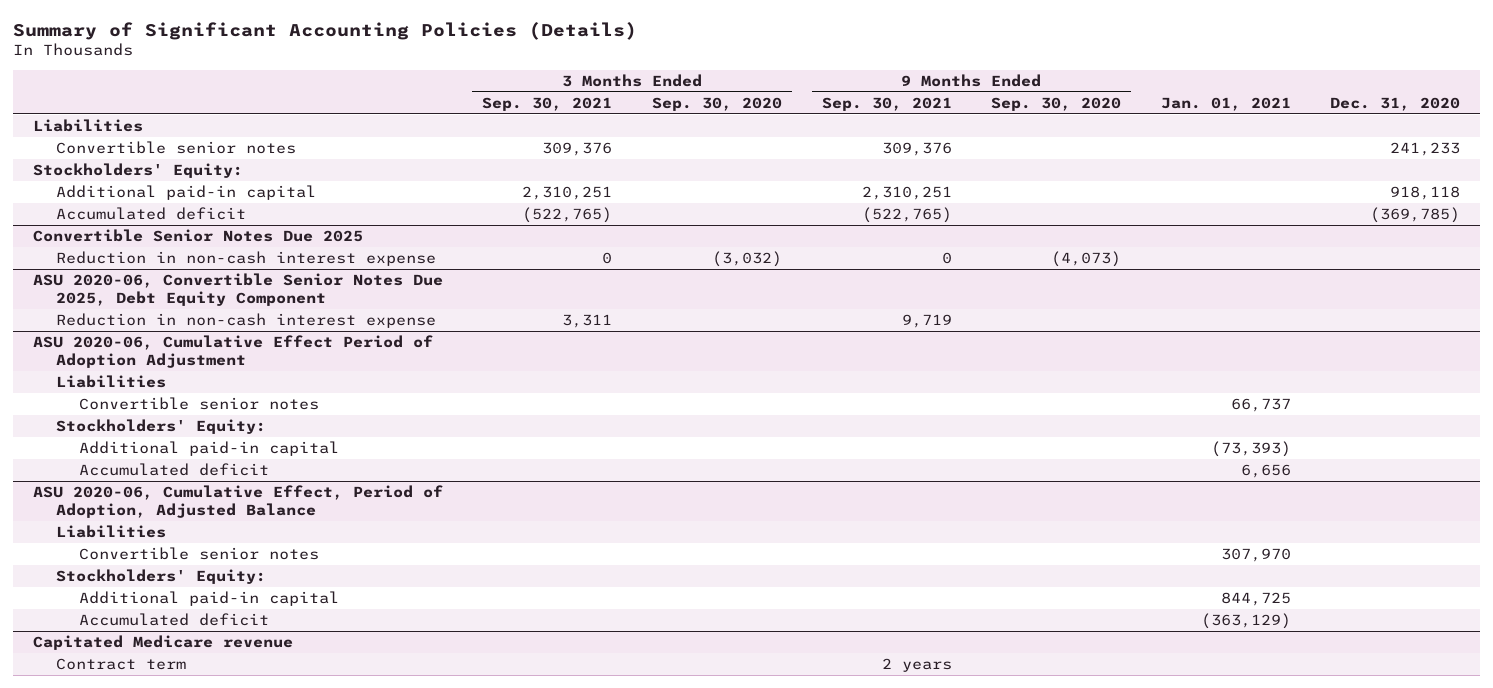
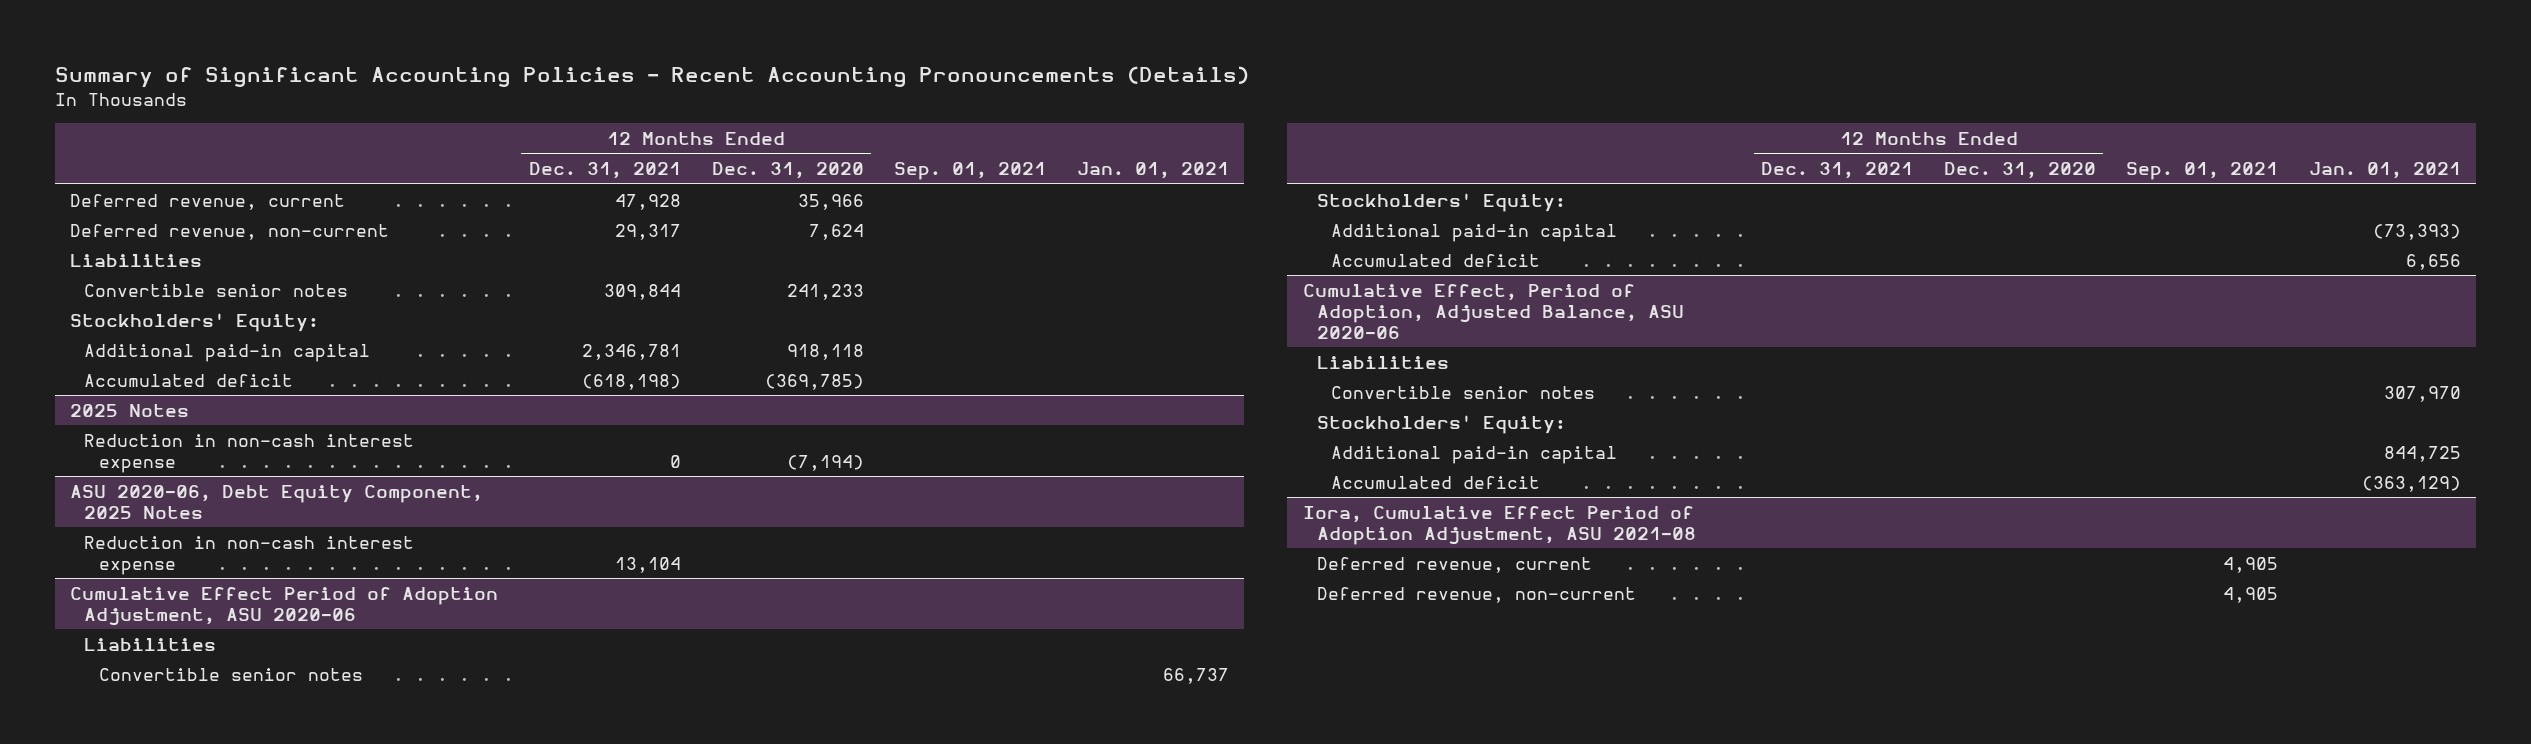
- Summary of Significant Accounting Policies (Details)
+ Summary of Significant Accounting Policies - Recent Accounting Pronouncements (Details)
- | 3 Months Ended Sep. 30, 2021 | 3 Months Ended Sep. 30, 2020 | 9 Months Ended Sep. 30, 2021 | 9 Months Ended Sep. 30, 2020 | Jan. 01, 2021 | Dec. 31, 2020
+ | 12 Months Ended Dec. 31, 2021 | 12 Months Ended Dec. 31, 2020 | Sep. 01, 2021 | Jan. 01, 2021
+ Deferred revenue, current | 47,928 | 35,966 | |
+ Deferred revenue, non-current | 29,317 | 7,624 | |
- Convertible Senior Notes Due 2025
+ 2025 Notes
- ASU 2020-06, Convertible Senior Notes Due 2025, Debt Equity Component
+ ASU 2020-06, Debt Equity Component, 2025 Notes
- ASU 2020-06, Cumulative Effect Period of Adoption Adjustment
+ Cumulative Effect Period of Adoption Adjustment, ASU 2020-06
- ASU 2020-06, Cumulative Effect, Period of Adoption, Adjusted Balance
+ Cumulative Effect, Period of Adoption, Adjusted Balance, ASU 2020-06
- Capitated Medicare revenue
- Contract term | | | 2 years | | |
+ Iora, Cumulative Effect Period of Adoption Adjustment, ASU 2021-08
+ Deferred revenue, current | | | 4,905 |
+ Deferred revenue, non-current | | | 4,905 |

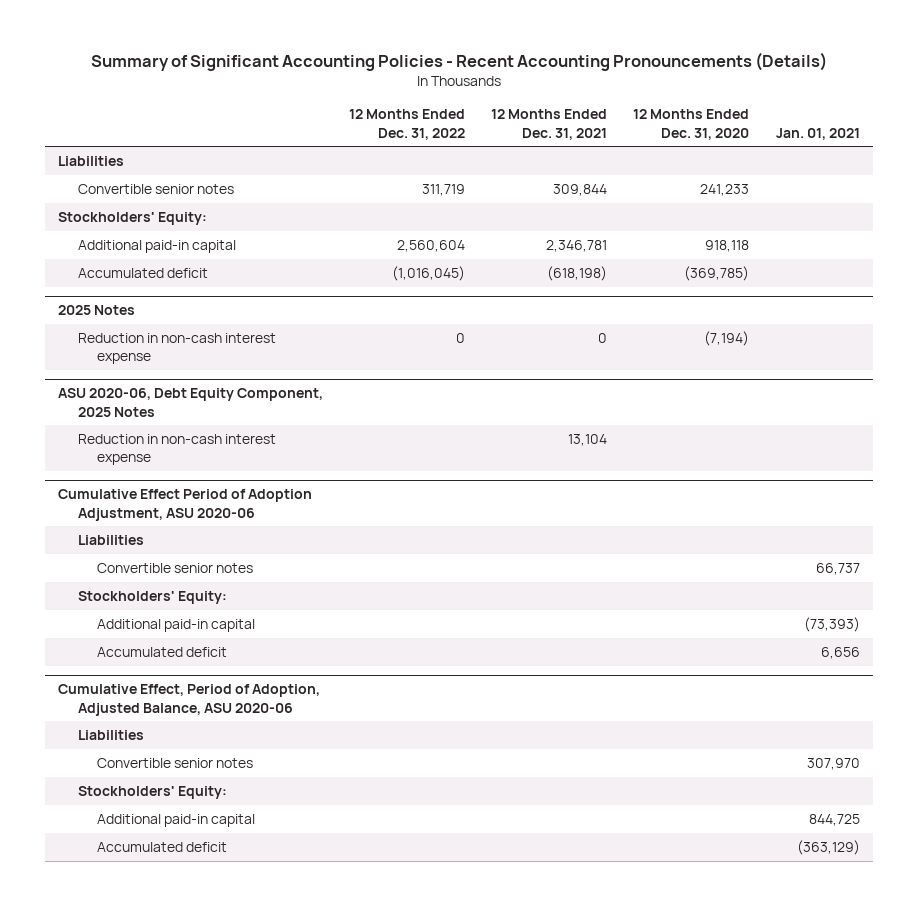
- | 12 Months Ended Dec. 31, 2021 | 12 Months Ended Dec. 31, 2020 | Sep. 01, 2021 | Jan. 01, 2021
+ | 12 Months Ended Dec. 31, 2022 | 12 Months Ended Dec. 31, 2021 | 12 Months Ended Dec. 31, 2020 | Jan. 01, 2021
- Deferred revenue, current | 47,928 | 35,966 | |
- Deferred revenue, non-current | 29,317 | 7,624 | |
- Iora, Cumulative Effect Period of Adoption Adjustment, ASU 2021-08
- Deferred revenue, current | | | 4,905 |
- Deferred revenue, non-current | | | 4,905 |

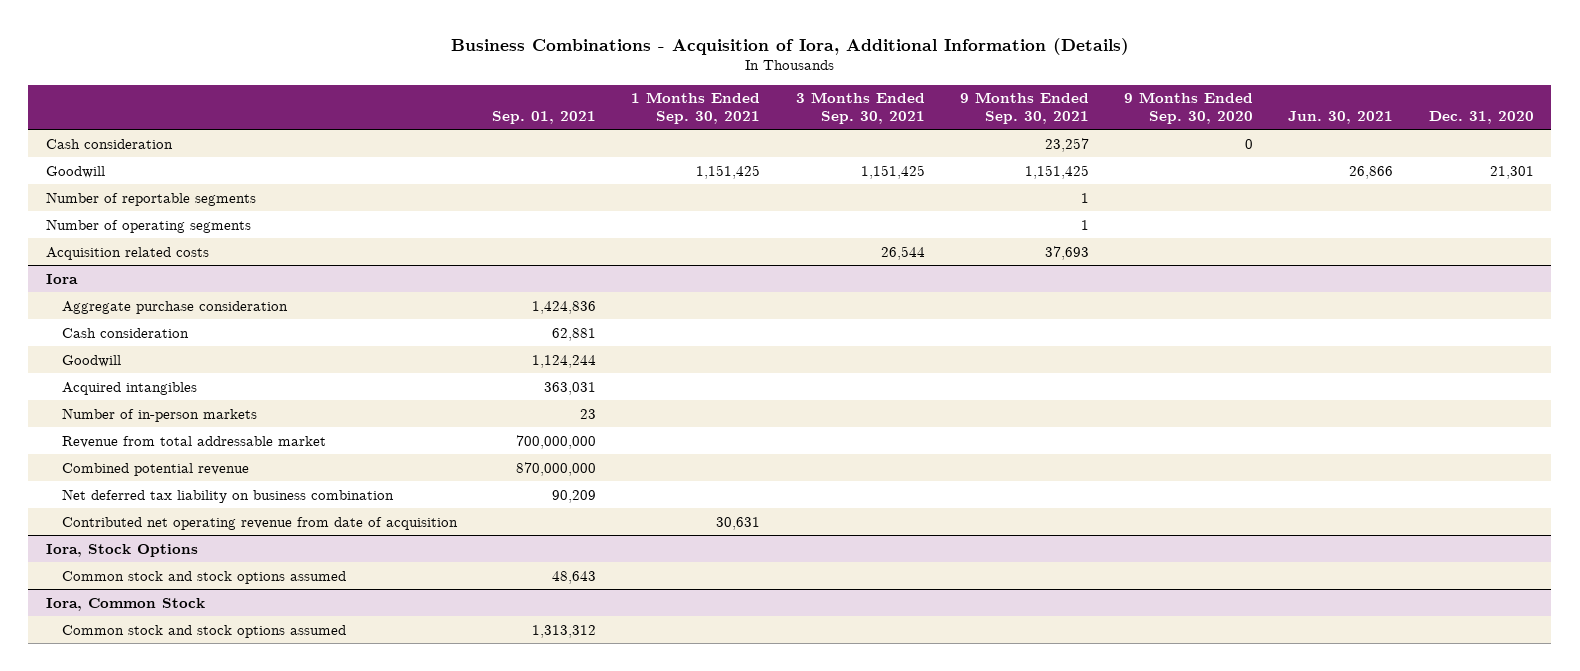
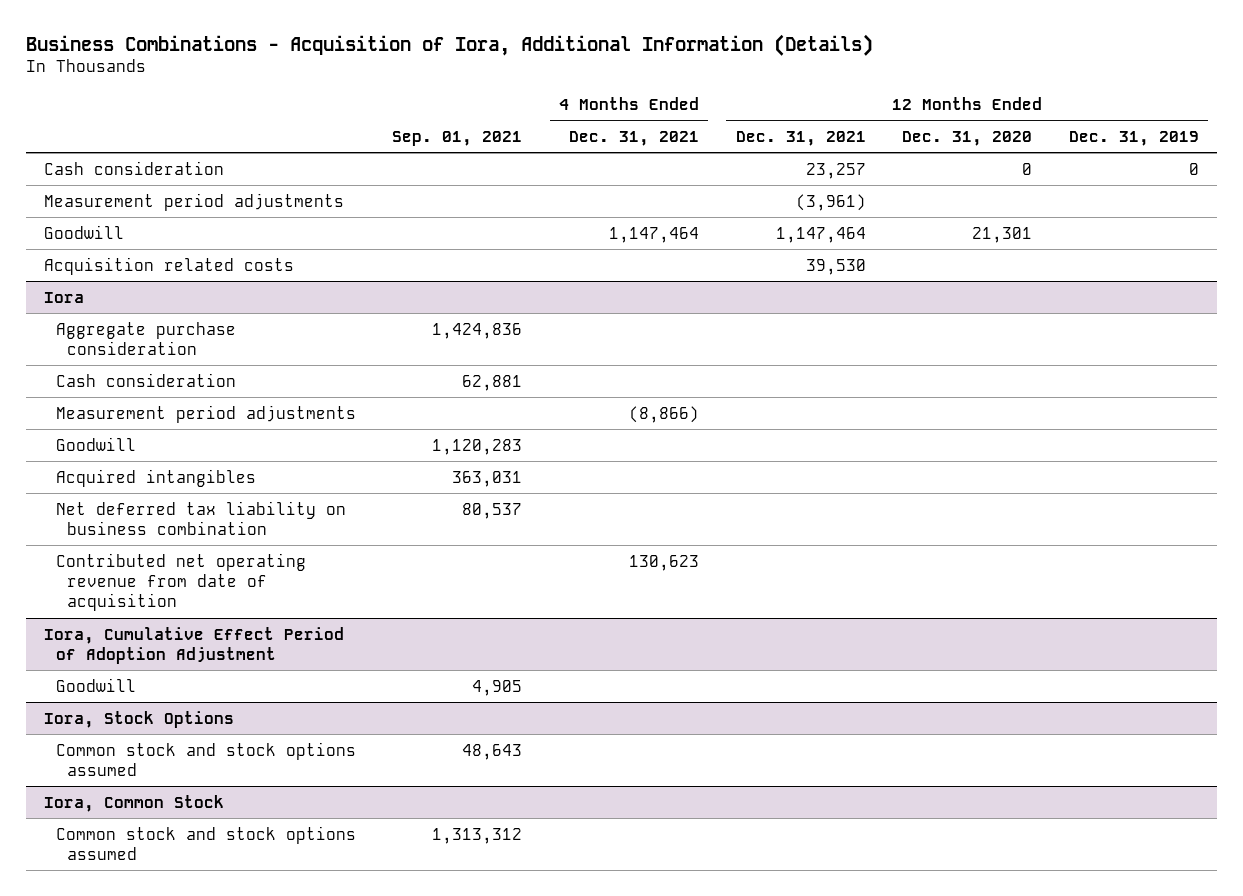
- | Sep. 01, 2021 | 1 Months Ended Sep. 30, 2021 | 3 Months Ended Sep. 30, 2021 | 9 Months Ended Sep. 30, 2021 | 9 Months Ended Sep. 30, 2020 | Jun. 30, 2021 | Dec. 31, 2020
+ | Sep. 01, 2021 | 4 Months Ended Dec. 31, 2021 | 12 Months Ended Dec. 31, 2021 | 12 Months Ended Dec. 31, 2020 | 12 Months Ended Dec. 31, 2019
+ Measurement period adjustments | | | (3,961) | |
- Number of reportable segments | | | | 1 | | |
- Number of operating segments | | | | 1 | | |
@ Iora
- Goodwill | 1,124,244 | | | | | |
+ Measurement period adjustments | | (8,866) | | |
+ Goodwill | 1,120,283 | | | |
- Number of in-person markets | 23 | | | | | |
- Revenue from total addressable market | 700,000,000 | | | | | |
- Combined potential revenue | 870,000,000 | | | | | |
- Net deferred tax liability on business combination | 90,209 | | | | | |
+ Net deferred tax liability on business combination | 80,537 | | | |
+ Iora, Cumulative Effect Period of Adoption Adjustment
+ Goodwill | 4,905 | | | |

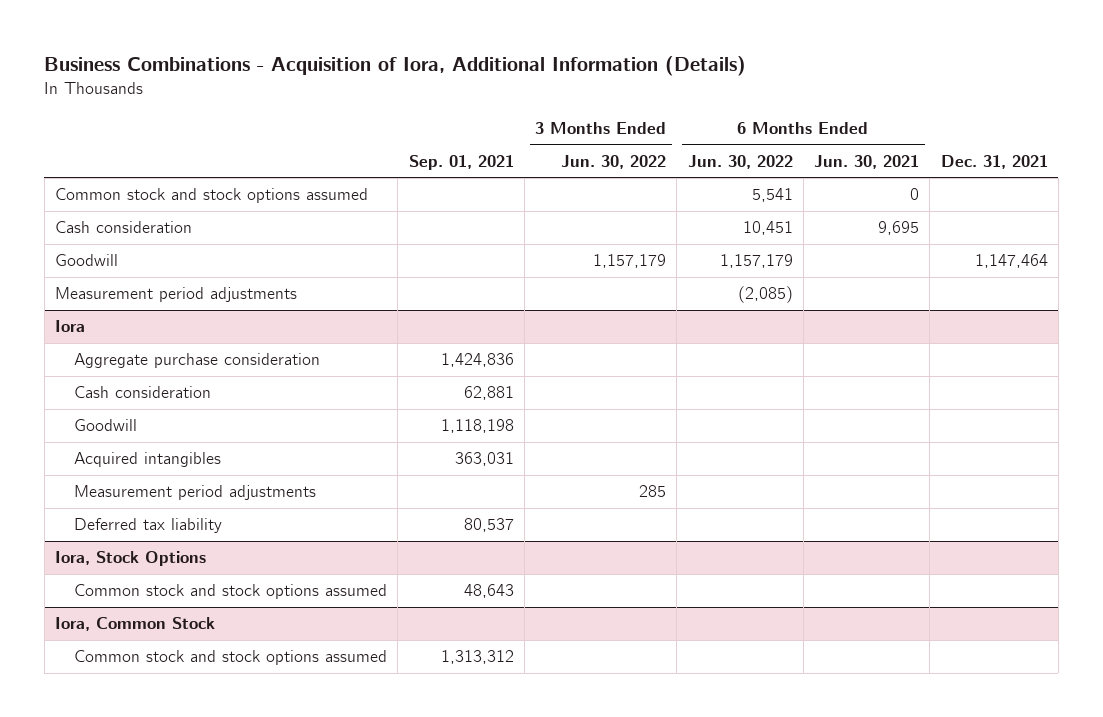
- | Sep. 01, 2021 | 4 Months Ended Dec. 31, 2021 | 12 Months Ended Dec. 31, 2021 | 12 Months Ended Dec. 31, 2020 | 12 Months Ended Dec. 31, 2019
+ | Sep. 01, 2021 | 3 Months Ended Jun. 30, 2022 | 6 Months Ended Jun. 30, 2022 | 6 Months Ended Jun. 30, 2021 | Dec. 31, 2021
+ Common stock and stock options assumed | | | 5,541 | 0 |
- Acquisition related costs | | | 39,530 | |
moved down: Measurement period adjustments | | | (2,085) | |
@ Iora
- Goodwill | 1,120,283 | | | |
+ Goodwill | 1,118,198 | | | |
- Net deferred tax liability on business combination | 80,537 | | | |
- Contributed net operating revenue from date of acquisition | | 130,623 | | |
- Iora, Cumulative Effect Period of Adoption Adjustment
- Goodwill | 4,905 | | | |
@ Iora
moved down: Measurement period adjustments | | 285 | | |
+ Deferred tax liability | 80,537 | | | |

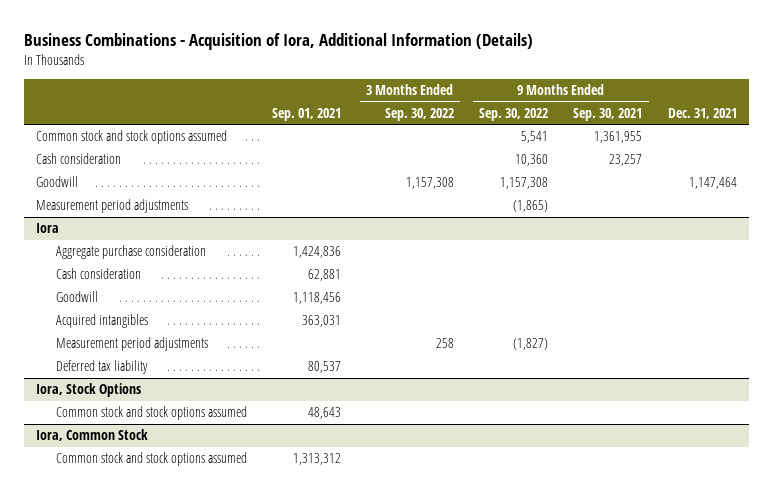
- | Sep. 01, 2021 | 3 Months Ended Jun. 30, 2022 | 6 Months Ended Jun. 30, 2022 | 6 Months Ended Jun. 30, 2021 | Dec. 31, 2021
+ | Sep. 01, 2021 | 3 Months Ended Sep. 30, 2022 | 9 Months Ended Sep. 30, 2022 | 9 Months Ended Sep. 30, 2021 | Dec. 31, 2021
@ Iora
- Goodwill | 1,118,198 | | | |
+ Goodwill | 1,118,456 | | | |

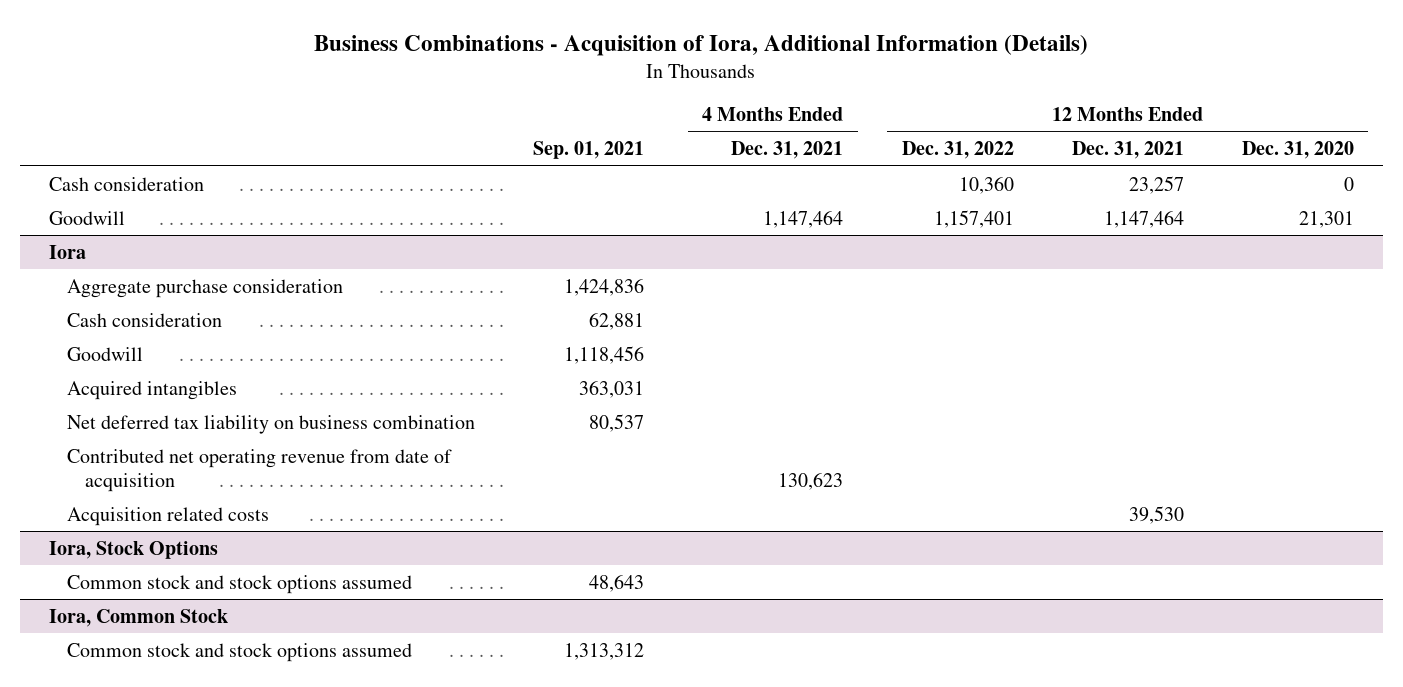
- | Sep. 01, 2021 | 3 Months Ended Sep. 30, 2022 | 9 Months Ended Sep. 30, 2022 | 9 Months Ended Sep. 30, 2021 | Dec. 31, 2021
+ | Sep. 01, 2021 | 4 Months Ended Dec. 31, 2021 | 12 Months Ended Dec. 31, 2022 | 12 Months Ended Dec. 31, 2021 | 12 Months Ended Dec. 31, 2020
- Common stock and stock options assumed | | | 5,541 | 1,361,955 |
- Measurement period adjustments | | | (1,865) | |
@ Iora
- Measurement period adjustments | | 258 | (1,827) | |
- Deferred tax liability | 80,537 | | | |
+ Net deferred tax liability on business combination | 80,537 | | | |
+ Contributed net operating revenue from date of acquisition | | 130,623 | | |
+ Acquisition related costs | | | | 39,530 |

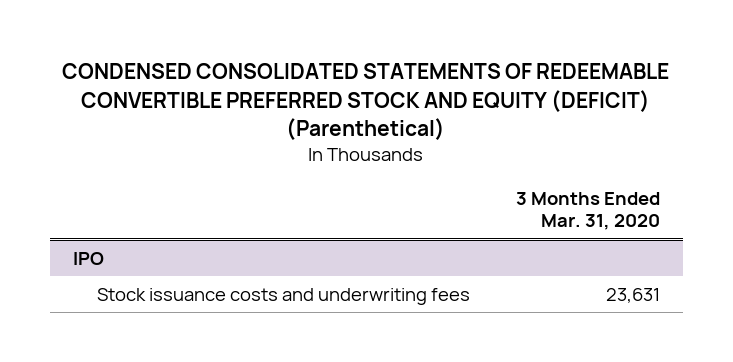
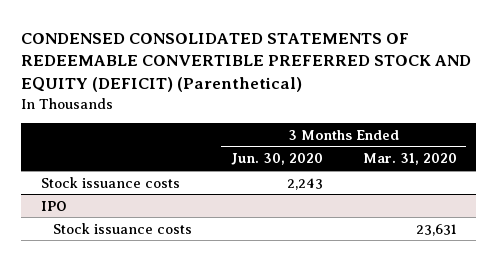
- | 3 Months Ended Mar. 31, 2020
+ | 3 Months Ended Jun. 30, 2020 | 3 Months Ended Mar. 31, 2020
+ Stock issuance costs | 2,243 |
@ IPO
- Stock issuance costs and underwriting fees | 23,631
+ Stock issuance costs | | 23,631

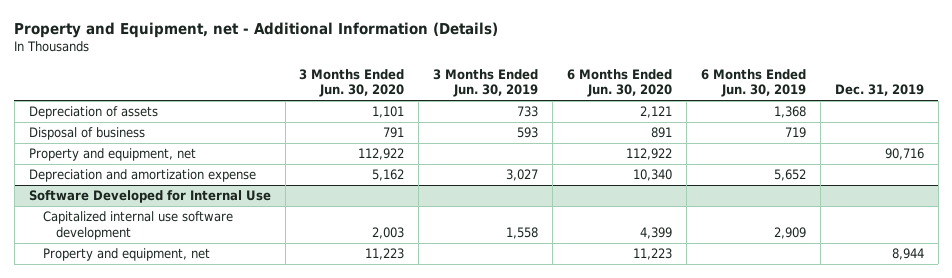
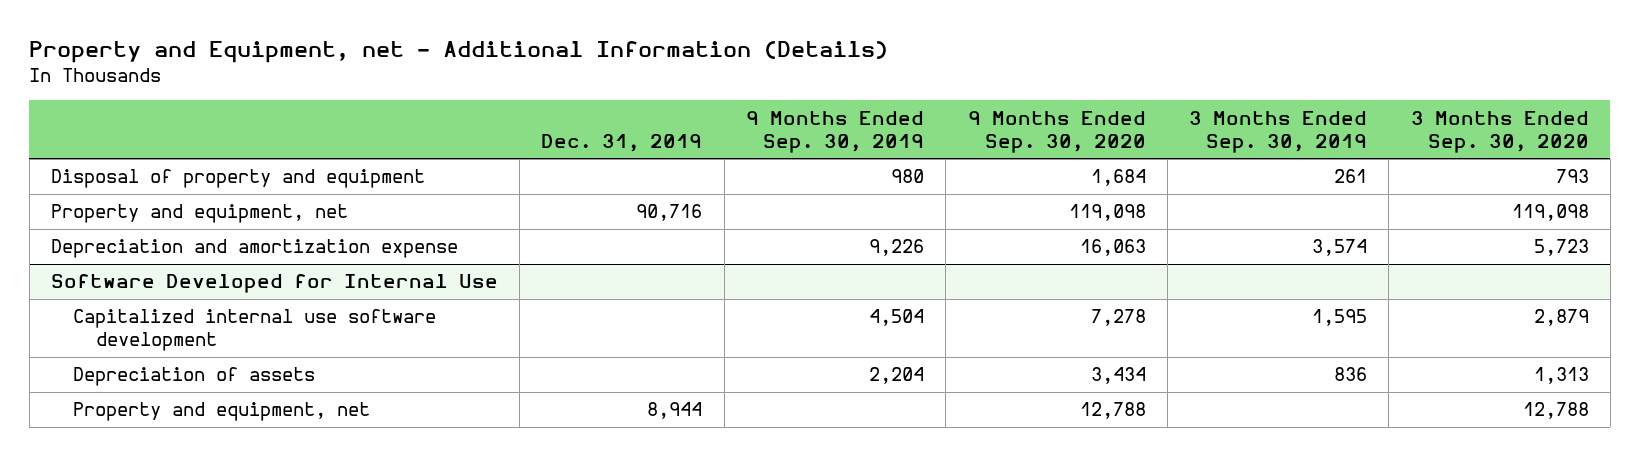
- | 3 Months Ended Jun. 30, 2020 | 3 Months Ended Jun. 30, 2019 | 6 Months Ended Jun. 30, 2020 | 6 Months Ended Jun. 30, 2019 | Dec. 31, 2019
+ | Dec. 31, 2019 | 9 Months Ended Sep. 30, 2019 | 9 Months Ended Sep. 30, 2020 | 3 Months Ended Sep. 30, 2019 | 3 Months Ended Sep. 30, 2020
- Depreciation of assets | 1,101 | 733 | 2,121 | 1,368 |
- Disposal of business | 791 | 593 | 891 | 719 |
+ Disposal of property and equipment | | 980 | 1,684 | 261 | 793
@ Software Developed for Internal Use
+ Depreciation of assets | | 2,204 | 3,434 | 836 | 1,313

